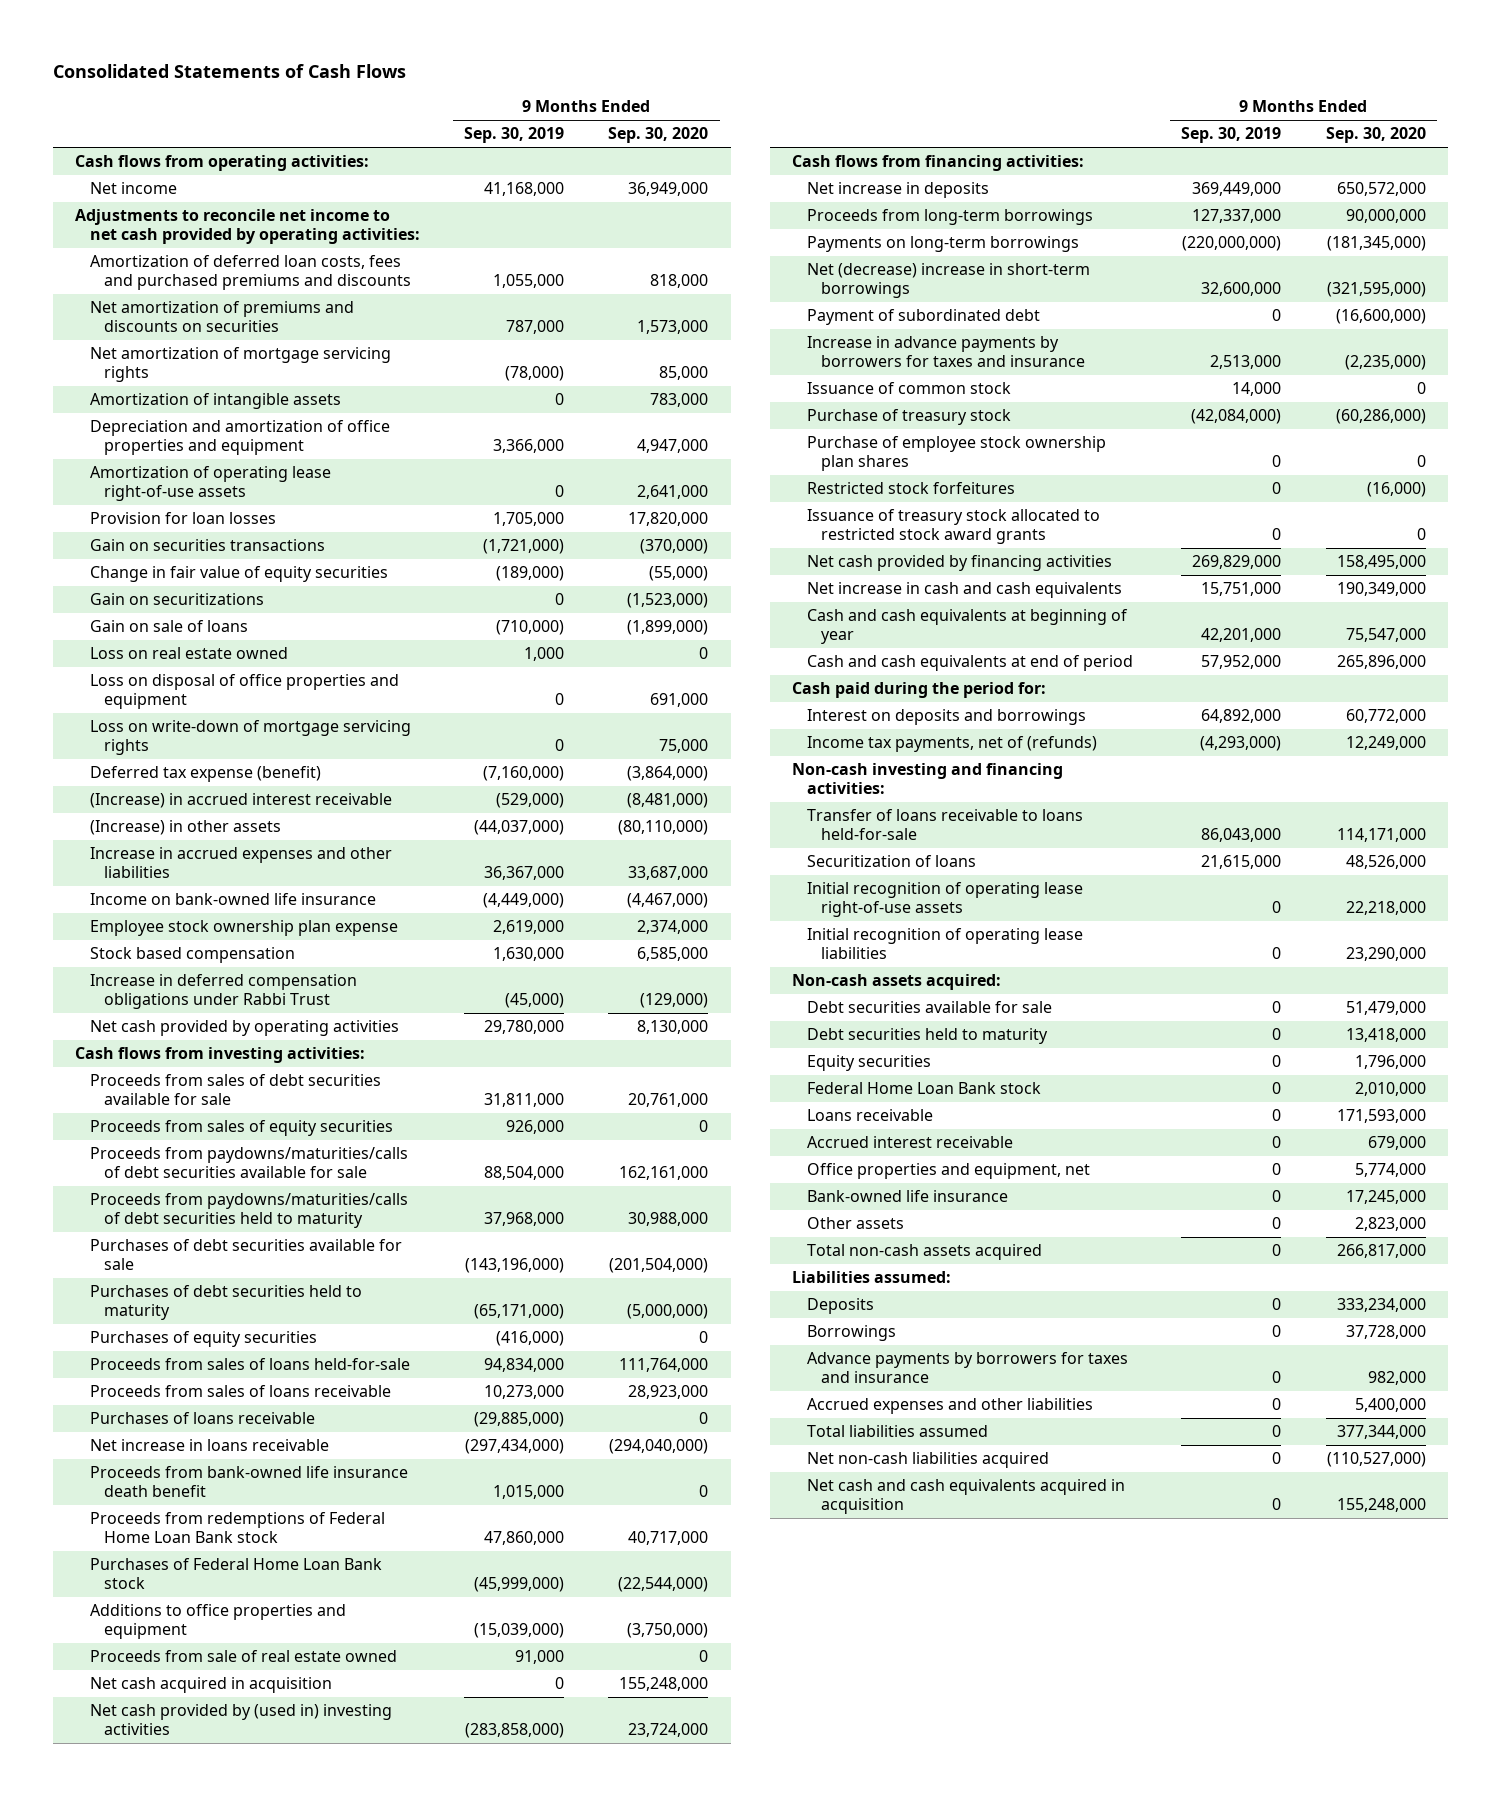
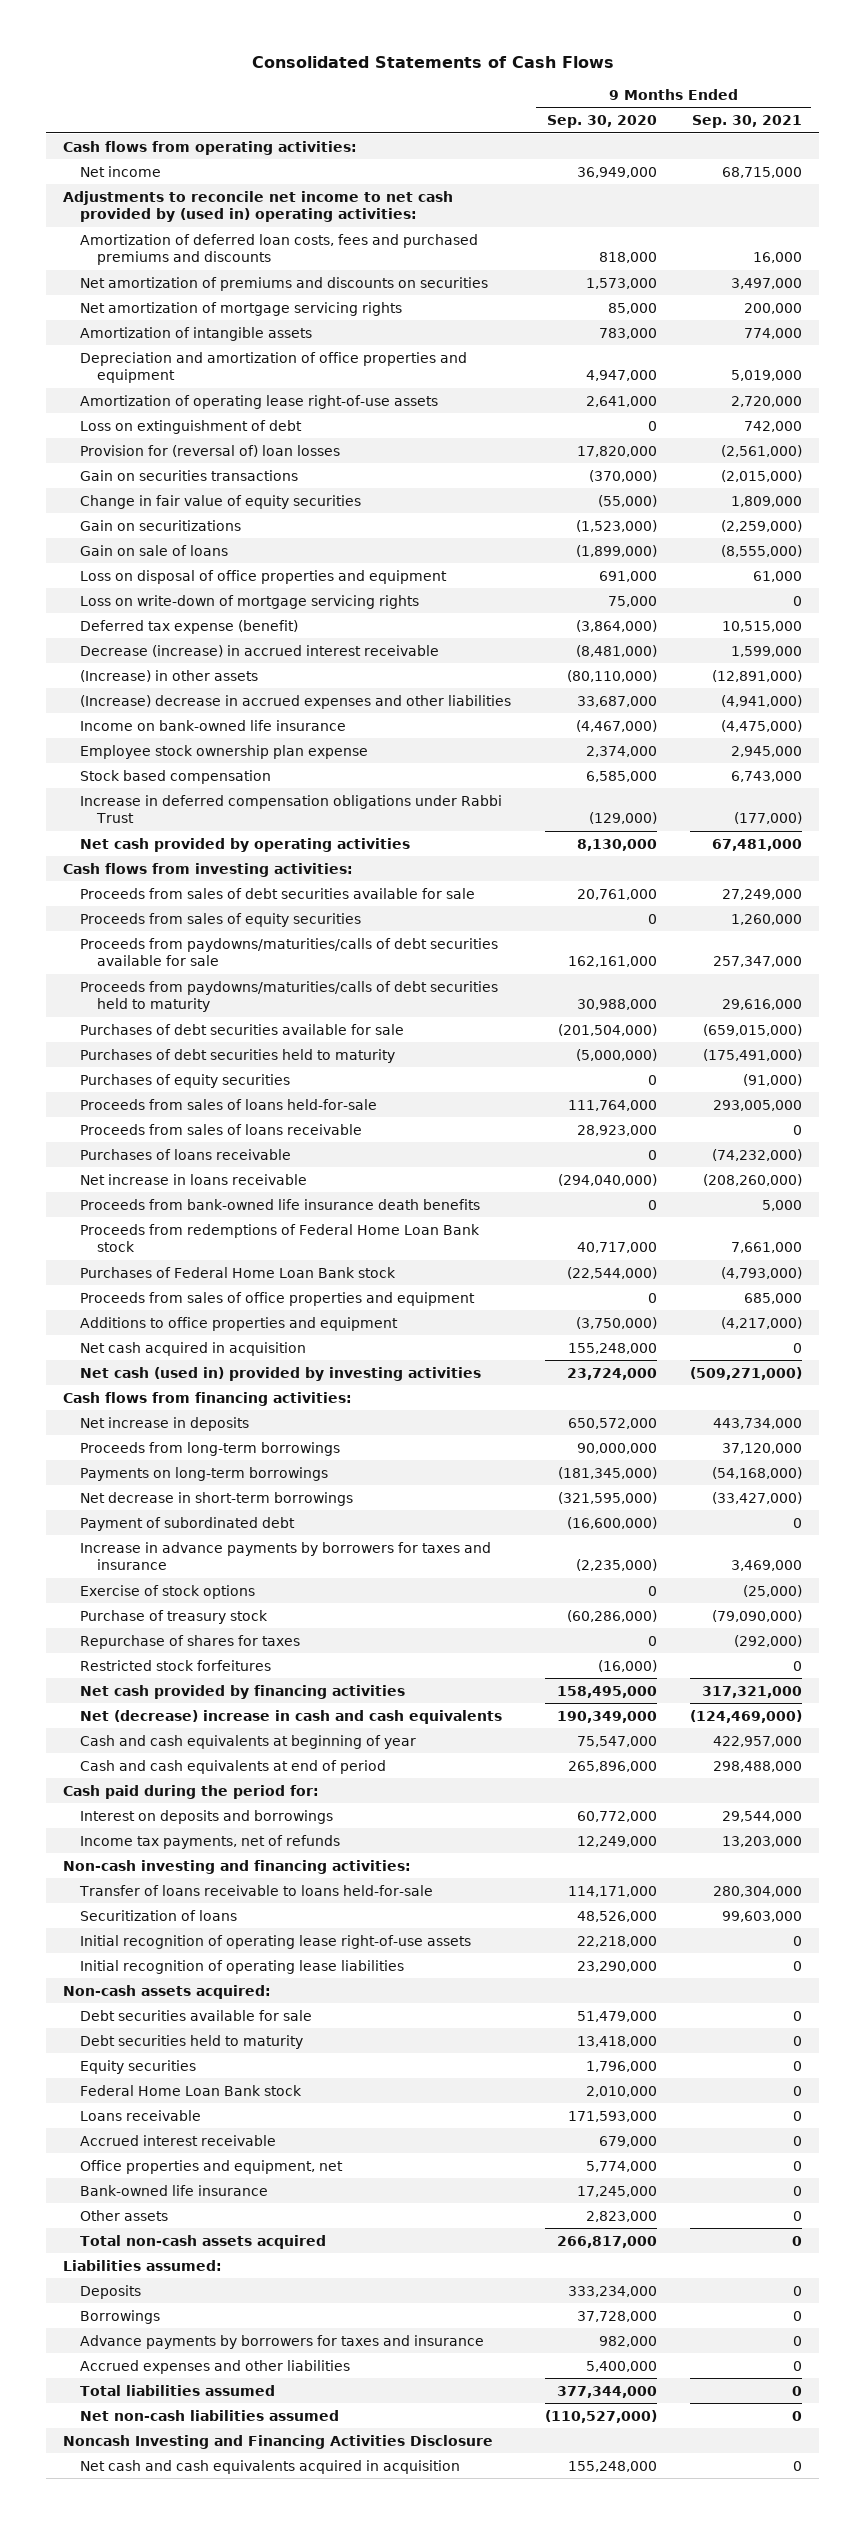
- | 9 Months Ended Sep. 30, 2019 | 9 Months Ended Sep. 30, 2020
+ | 9 Months Ended Sep. 30, 2020 | 9 Months Ended Sep. 30, 2021
- Adjustments to reconcile net income to net cash provided by operating activities:
+ Adjustments to reconcile net income to net cash provided by (used in) operating activities:
- Provision for loan losses | 1,705,000 | 17,820,000
+ Loss on extinguishment of debt | 0 | 742,000
+ Provision for (reversal of) loan losses | 17,820,000 | (2,561,000)
- Loss on real estate owned | 1,000 | 0
- (Increase) in accrued interest receivable | (529,000) | (8,481,000)
+ Decrease (increase) in accrued interest receivable | (8,481,000) | 1,599,000
- Increase in accrued expenses and other liabilities | 36,367,000 | 33,687,000
+ (Increase) decrease in accrued expenses and other liabilities | 33,687,000 | (4,941,000)
- Proceeds from bank-owned life insurance death benefit | 1,015,000 | 0
+ Proceeds from bank-owned life insurance death benefits | 0 | 5,000
+ Proceeds from sales of office properties and equipment | 0 | 685,000
- Proceeds from sale of real estate owned | 91,000 | 0
- Net cash provided by (used in) investing activities | (283,858,000) | 23,724,000
+ Net cash (used in) provided by investing activities | 23,724,000 | (509,271,000)
- Net (decrease) increase in short-term borrowings | 32,600,000 | (321,595,000)
+ Net decrease in short-term borrowings | (321,595,000) | (33,427,000)
- Issuance of common stock | 14,000 | 0
+ Exercise of stock options | 0 | (25,000)
- Purchase of employee stock ownership plan shares | 0 | 0
+ Repurchase of shares for taxes | 0 | (292,000)
- Issuance of treasury stock allocated to restricted stock award grants | 0 | 0
- Net increase in cash and cash equivalents | 15,751,000 | 190,349,000
+ Net (decrease) increase in cash and cash equivalents | 190,349,000 | (124,469,000)
- Income tax payments, net of (refunds) | (4,293,000) | 12,249,000
+ Income tax payments, net of refunds | 12,249,000 | 13,203,000
- Net non-cash liabilities acquired | 0 | (110,527,000)
+ Net non-cash liabilities assumed | (110,527,000) | 0
+ Noncash Investing and Financing Activities Disclosure

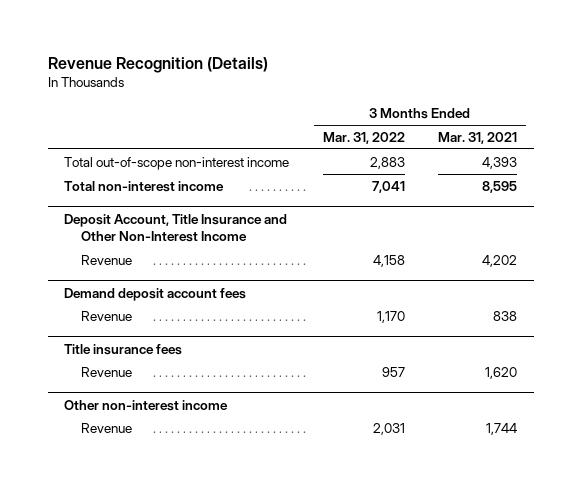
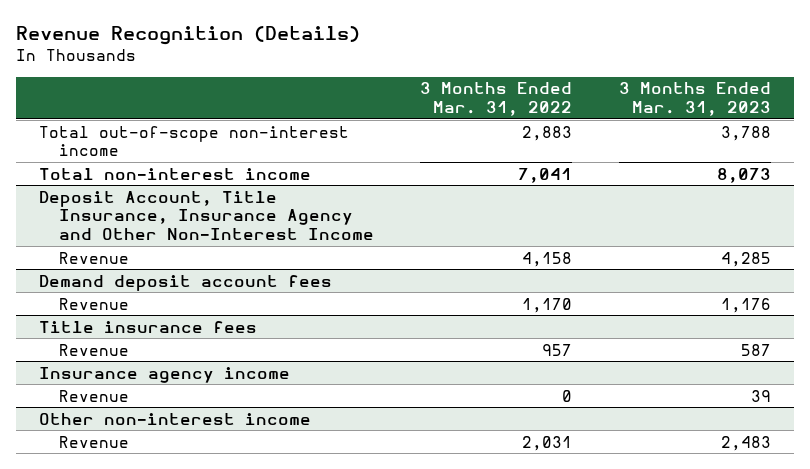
- | 3 Months Ended Mar. 31, 2022 | 3 Months Ended Mar. 31, 2021
+ | 3 Months Ended Mar. 31, 2022 | 3 Months Ended Mar. 31, 2023
- Deposit Account, Title Insurance and Other Non-Interest Income
+ Deposit Account, Title Insurance, Insurance Agency and Other Non-Interest Income
+ Insurance agency income
+ Revenue | 0 | 39

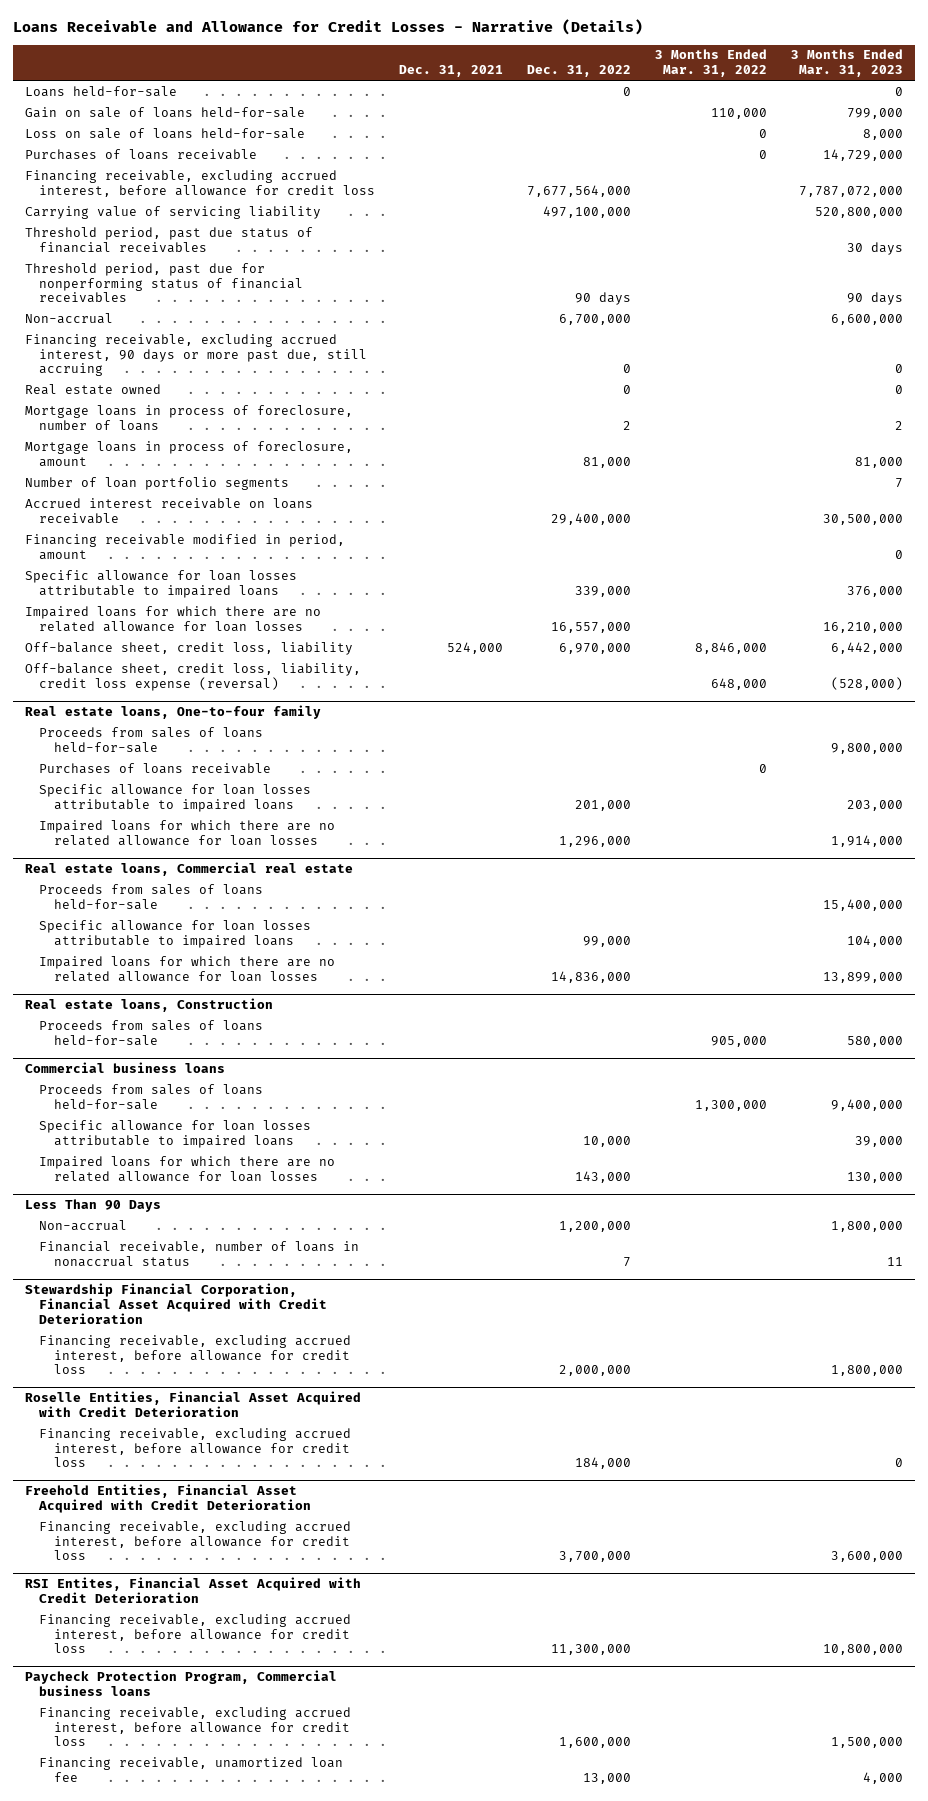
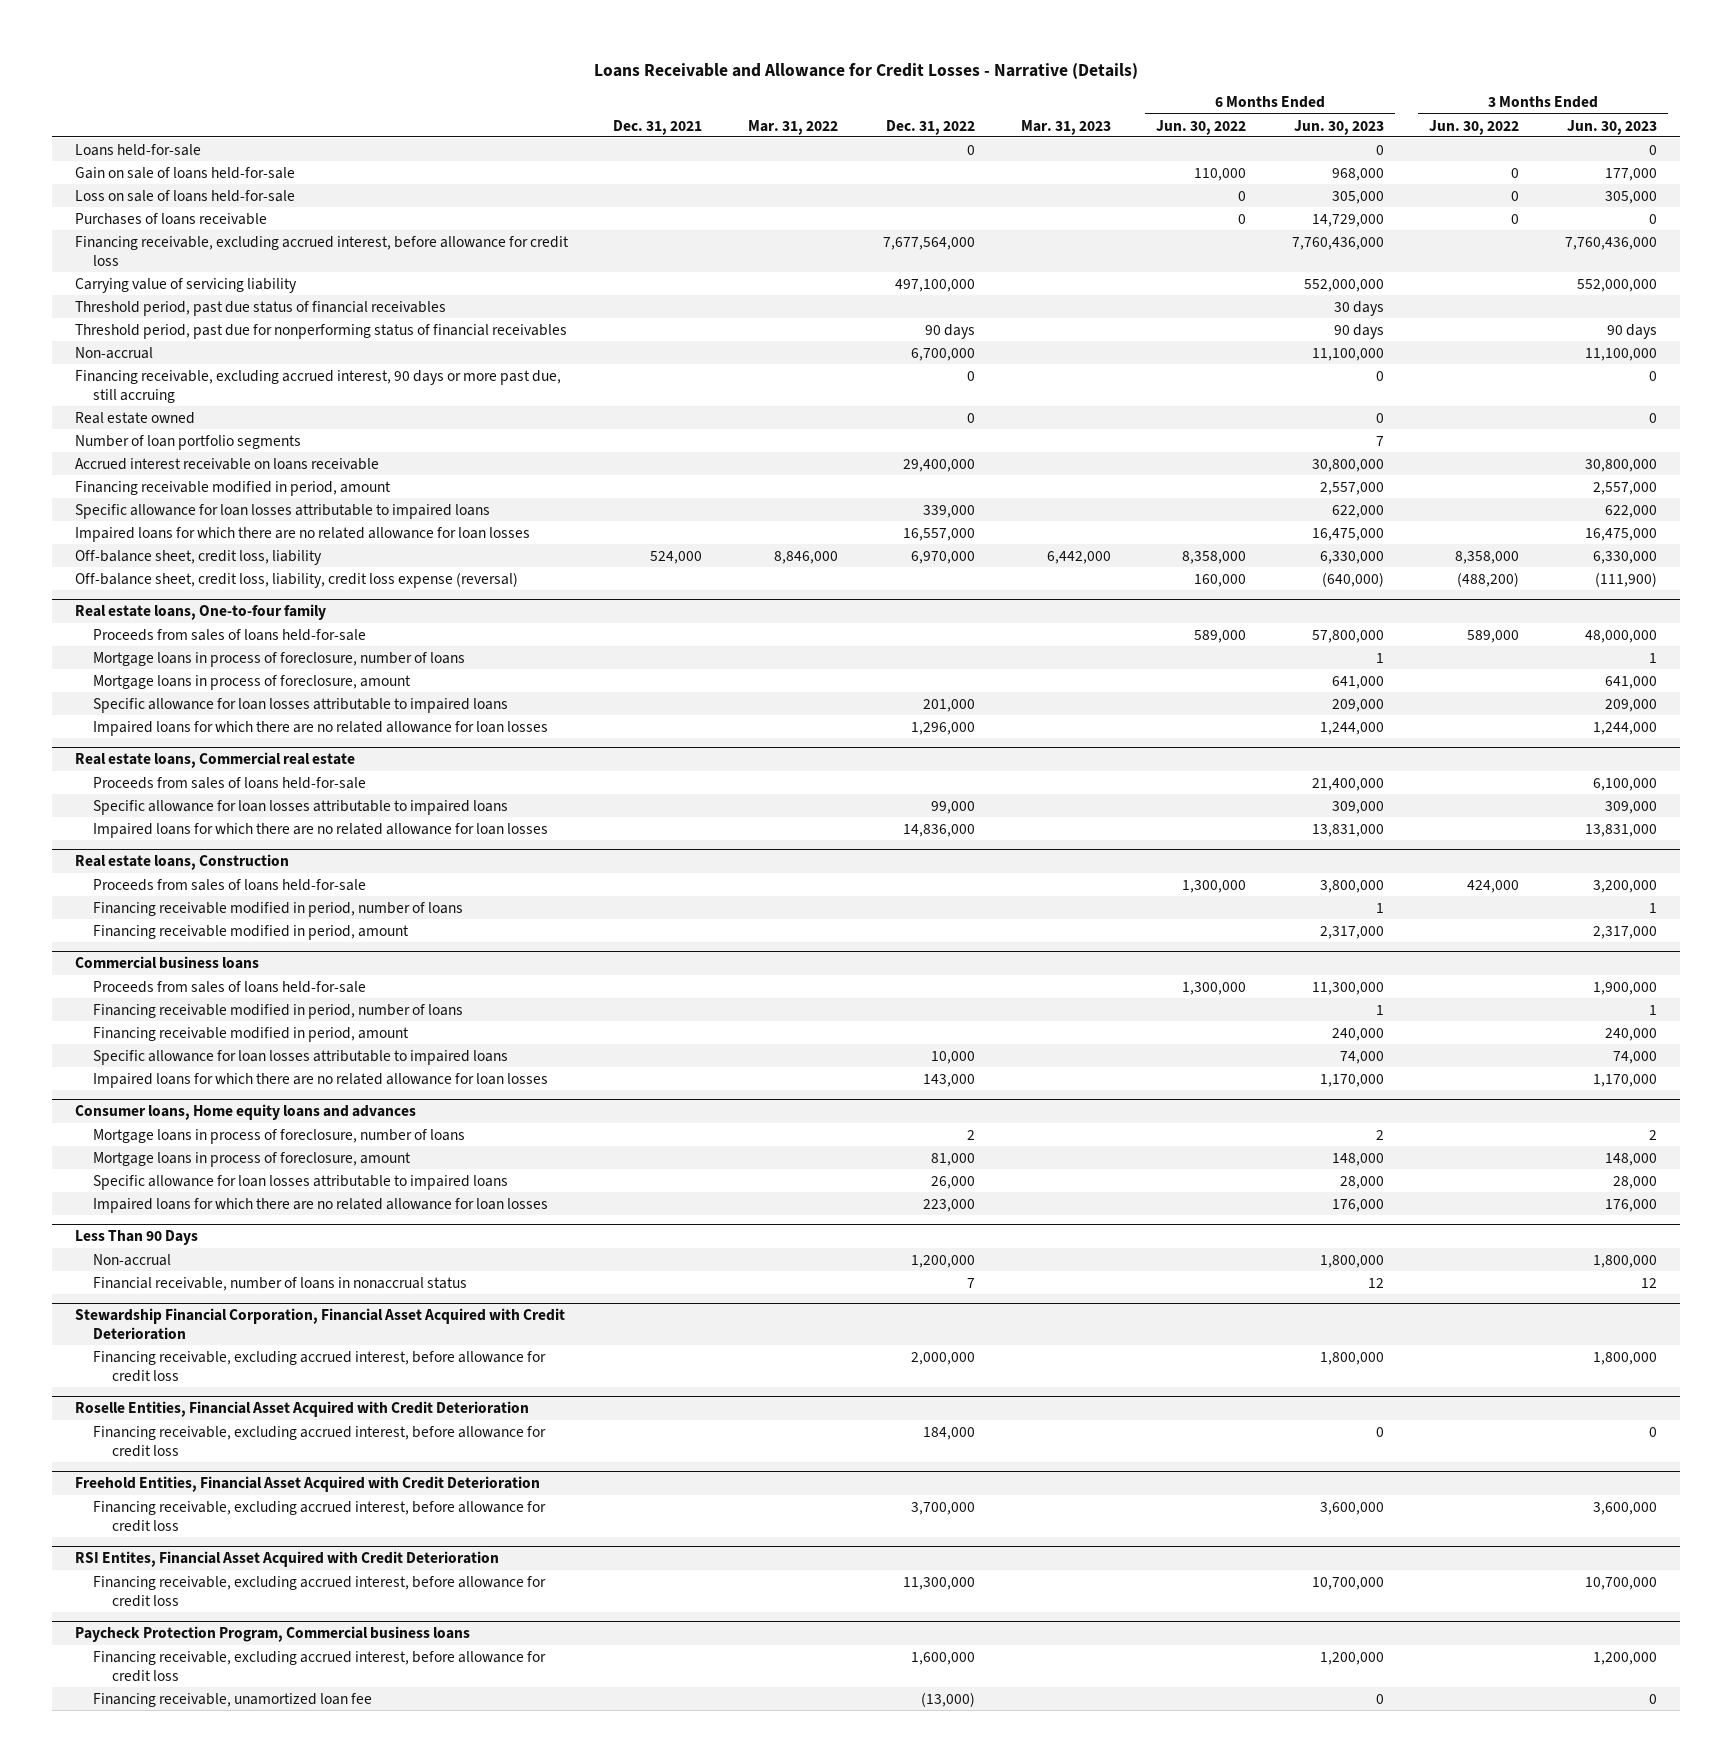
- | Dec. 31, 2021 | Dec. 31, 2022 | 3 Months Ended Mar. 31, 2022 | 3 Months Ended Mar. 31, 2023
+ | Dec. 31, 2021 | Mar. 31, 2022 | Dec. 31, 2022 | Mar. 31, 2023 | 6 Months Ended Jun. 30, 2022 | 6 Months Ended Jun. 30, 2023 | 3 Months Ended Jun. 30, 2022 | 3 Months Ended Jun. 30, 2023
- Mortgage loans in process of foreclosure, number of loans | | 2 | | 2
- Mortgage loans in process of foreclosure, amount | | 81,000 | | 81,000
@ Real estate loans, One-to-four family
- Purchases of loans receivable | | | 0 |
+ Mortgage loans in process of foreclosure, number of loans | | | | | | 1 | | 1
+ Mortgage loans in process of foreclosure, amount | | | | | | 641,000 | | 641,000
@ Real estate loans, Construction
+ Financing receivable modified in period, number of loans | | | | | | 1 | | 1
+ Financing receivable modified in period, amount | | | | | | 2,317,000 | | 2,317,000
@ Commercial business loans
+ Financing receivable modified in period, number of loans | | | | | | 1 | | 1
+ Financing receivable modified in period, amount | | | | | | 240,000 | | 240,000
+ Consumer loans, Home equity loans and advances
+ Mortgage loans in process of foreclosure, number of loans | | | 2 | | | 2 | | 2
+ Mortgage loans in process of foreclosure, amount | | | 81,000 | | | 148,000 | | 148,000
+ Specific allowance for loan losses attributable to impaired loans | | | 26,000 | | | 28,000 | | 28,000
+ Impaired loans for which there are no related allowance for loan losses | | | 223,000 | | | 176,000 | | 176,000
@ Paycheck Protection Program, Commercial business loans
- Financing receivable, unamortized loan fee | | 13,000 | | 4,000
+ Financing receivable, unamortized loan fee | | | (13,000) | | | 0 | | 0

